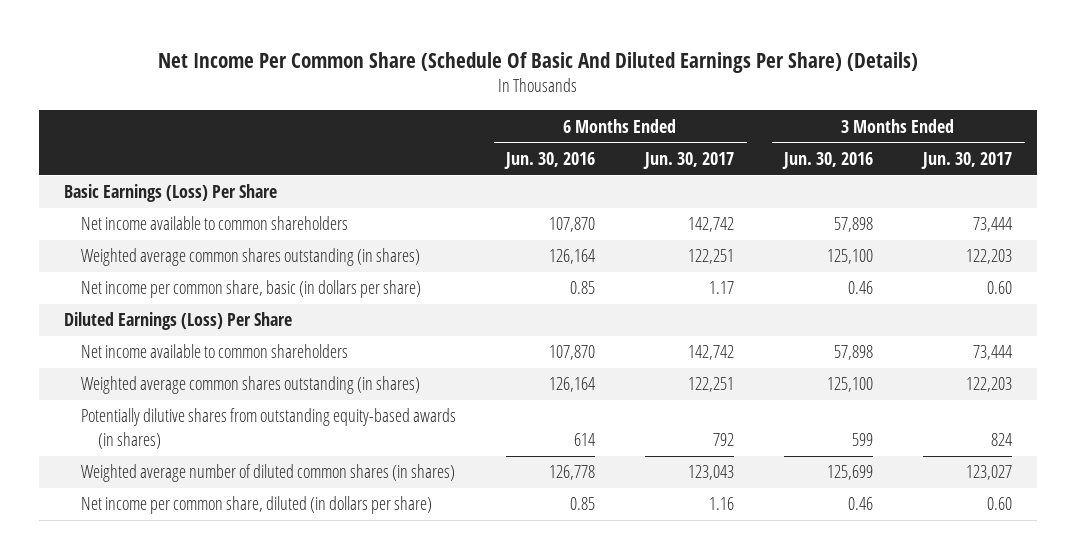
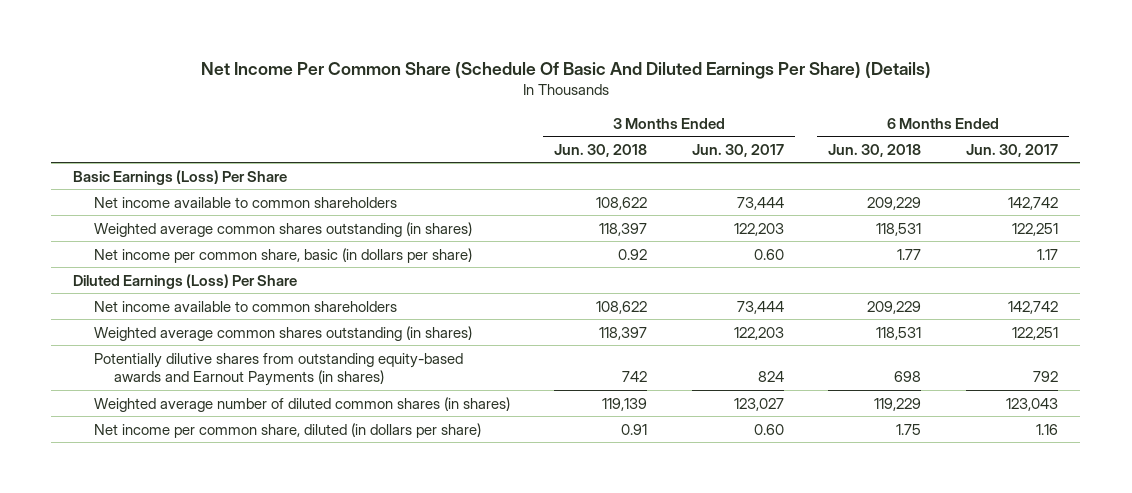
- | 6 Months Ended Jun. 30, 2016 | 6 Months Ended Jun. 30, 2017 | 3 Months Ended Jun. 30, 2016 | 3 Months Ended Jun. 30, 2017
+ | 3 Months Ended Jun. 30, 2018 | 3 Months Ended Jun. 30, 2017 | 6 Months Ended Jun. 30, 2018 | 6 Months Ended Jun. 30, 2017
- Potentially dilutive shares from outstanding equity-based awards (in shares) | 614 | 792 | 599 | 824
+ Potentially dilutive shares from outstanding equity-based awards and Earnout Payments (in shares) | 742 | 824 | 698 | 792

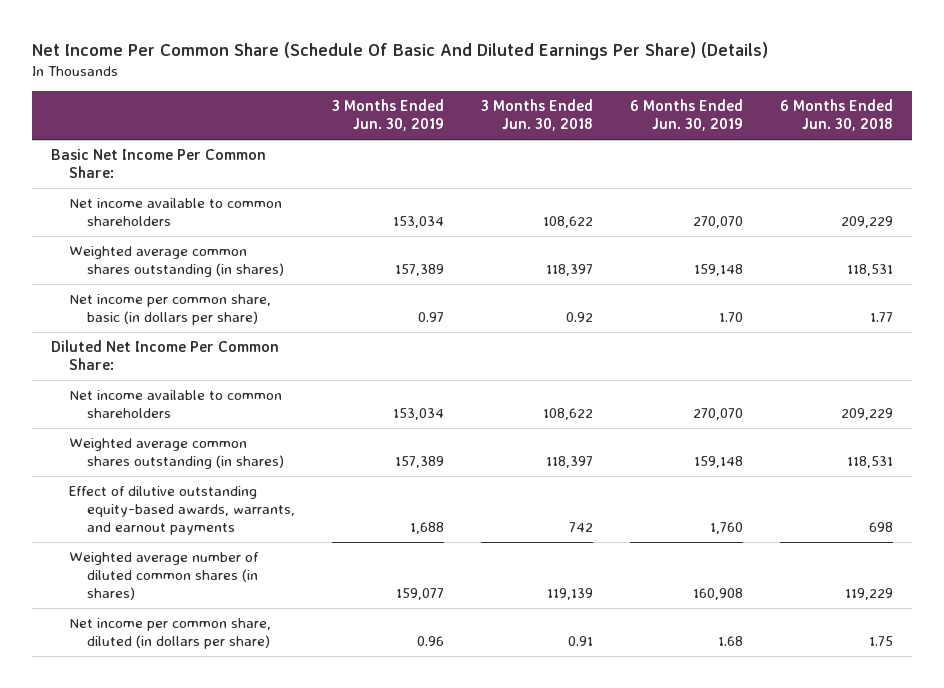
- | 3 Months Ended Jun. 30, 2018 | 3 Months Ended Jun. 30, 2017 | 6 Months Ended Jun. 30, 2018 | 6 Months Ended Jun. 30, 2017
+ | 3 Months Ended Jun. 30, 2019 | 3 Months Ended Jun. 30, 2018 | 6 Months Ended Jun. 30, 2019 | 6 Months Ended Jun. 30, 2018
- Basic Earnings (Loss) Per Share
+ Basic Net Income Per Common Share:
- Diluted Earnings (Loss) Per Share
+ Diluted Net Income Per Common Share:
- Potentially dilutive shares from outstanding equity-based awards and Earnout Payments (in shares) | 742 | 824 | 698 | 792
+ Effect of dilutive outstanding equity-based awards, warrants, and earnout payments | 1,688 | 742 | 1,760 | 698

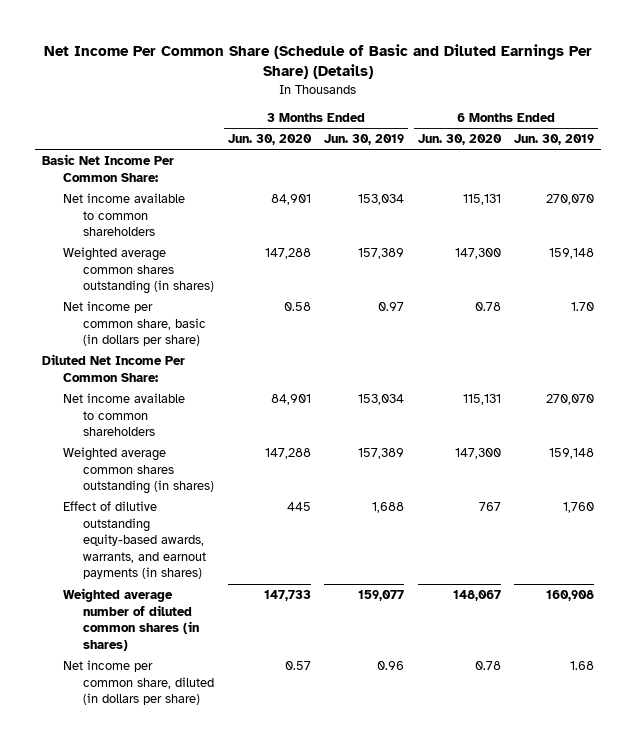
- Net Income Per Common Share (Schedule Of Basic And Diluted Earnings Per Share) (Details)
+ Net Income Per Common Share (Schedule of Basic and Diluted Earnings Per Share) (Details)
- | 3 Months Ended Jun. 30, 2019 | 3 Months Ended Jun. 30, 2018 | 6 Months Ended Jun. 30, 2019 | 6 Months Ended Jun. 30, 2018
+ | 3 Months Ended Jun. 30, 2020 | 3 Months Ended Jun. 30, 2019 | 6 Months Ended Jun. 30, 2020 | 6 Months Ended Jun. 30, 2019
- Effect of dilutive outstanding equity-based awards, warrants, and earnout payments | 1,688 | 742 | 1,760 | 698
+ Effect of dilutive outstanding equity-based awards, warrants, and earnout payments (in shares) | 445 | 1,688 | 767 | 1,760

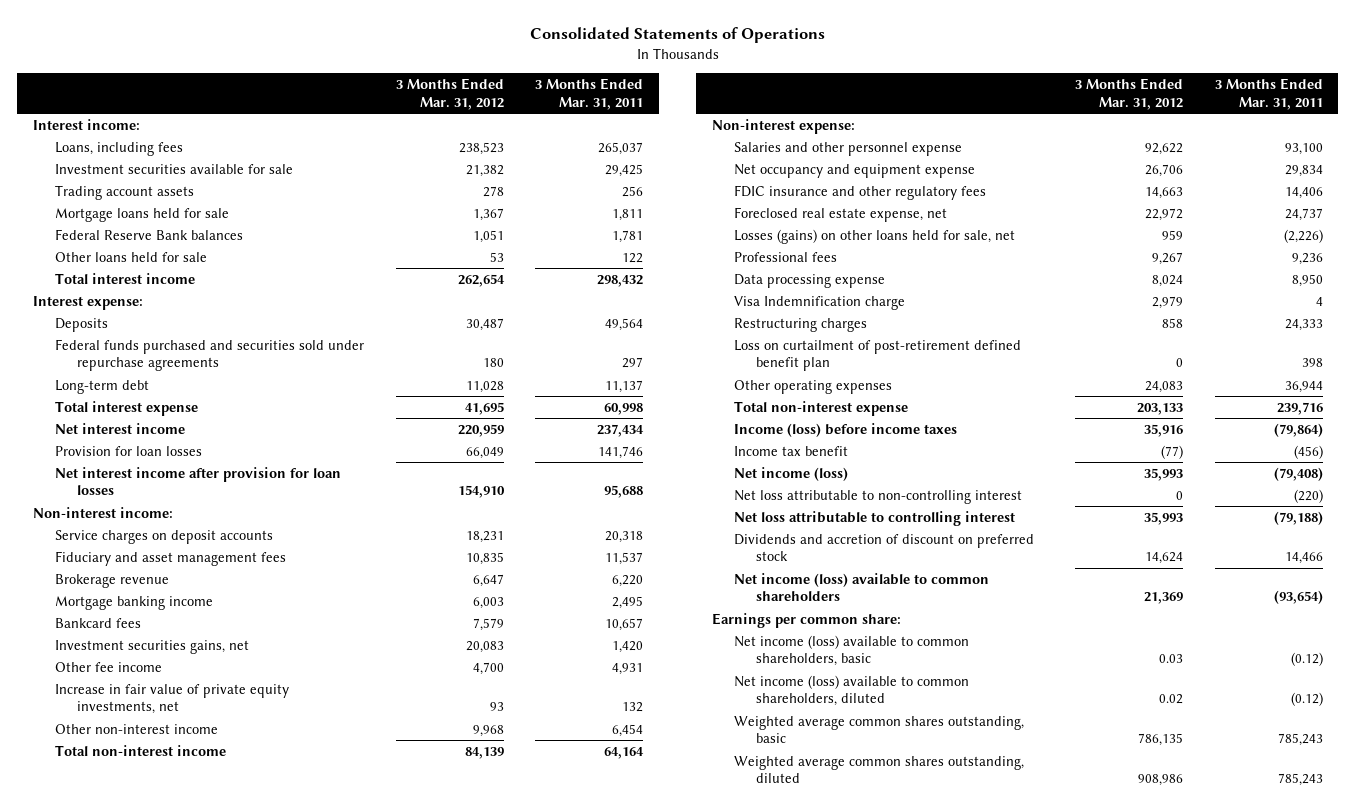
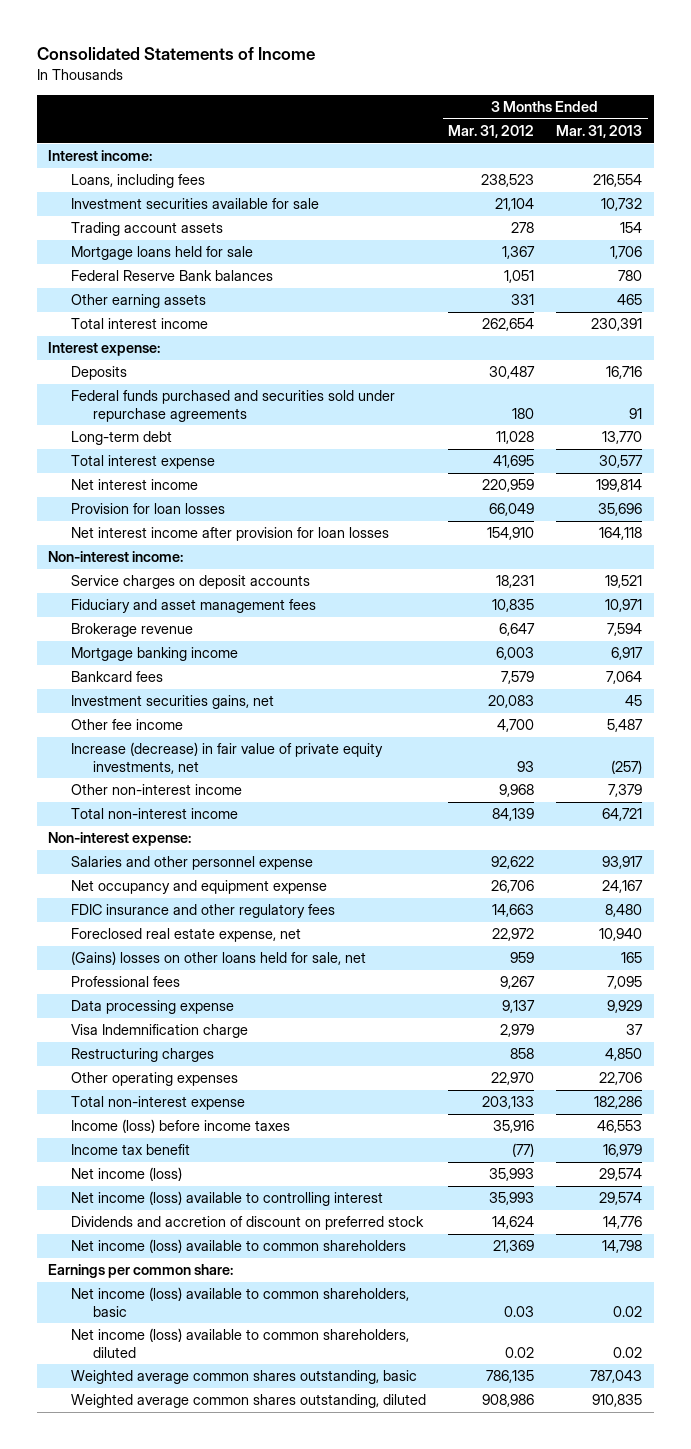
- Consolidated Statements of Operations
+ Consolidated Statements of Income
- | 3 Months Ended Mar. 31, 2012 | 3 Months Ended Mar. 31, 2011
+ | 3 Months Ended Mar. 31, 2012 | 3 Months Ended Mar. 31, 2013
- Investment securities available for sale | 21,382 | 29,425
+ Investment securities available for sale | 21,104 | 10,732
- Other loans held for sale | 53 | 122
+ Other earning assets | 331 | 465
- Increase in fair value of private equity investments, net | 93 | 132
+ Increase (decrease) in fair value of private equity investments, net | 93 | (257)
- Losses (gains) on other loans held for sale, net | 959 | (2,226)
+ (Gains) losses on other loans held for sale, net | 959 | 165
- Data processing expense | 8,024 | 8,950
+ Data processing expense | 9,137 | 9,929
- Loss on curtailment of post-retirement defined benefit plan | 0 | 398
- Other operating expenses | 24,083 | 36,944
+ Other operating expenses | 22,970 | 22,706
- Net loss attributable to non-controlling interest | 0 | (220)
- Net loss attributable to controlling interest | 35,993 | (79,188)
+ Net income (loss) available to controlling interest | 35,993 | 29,574

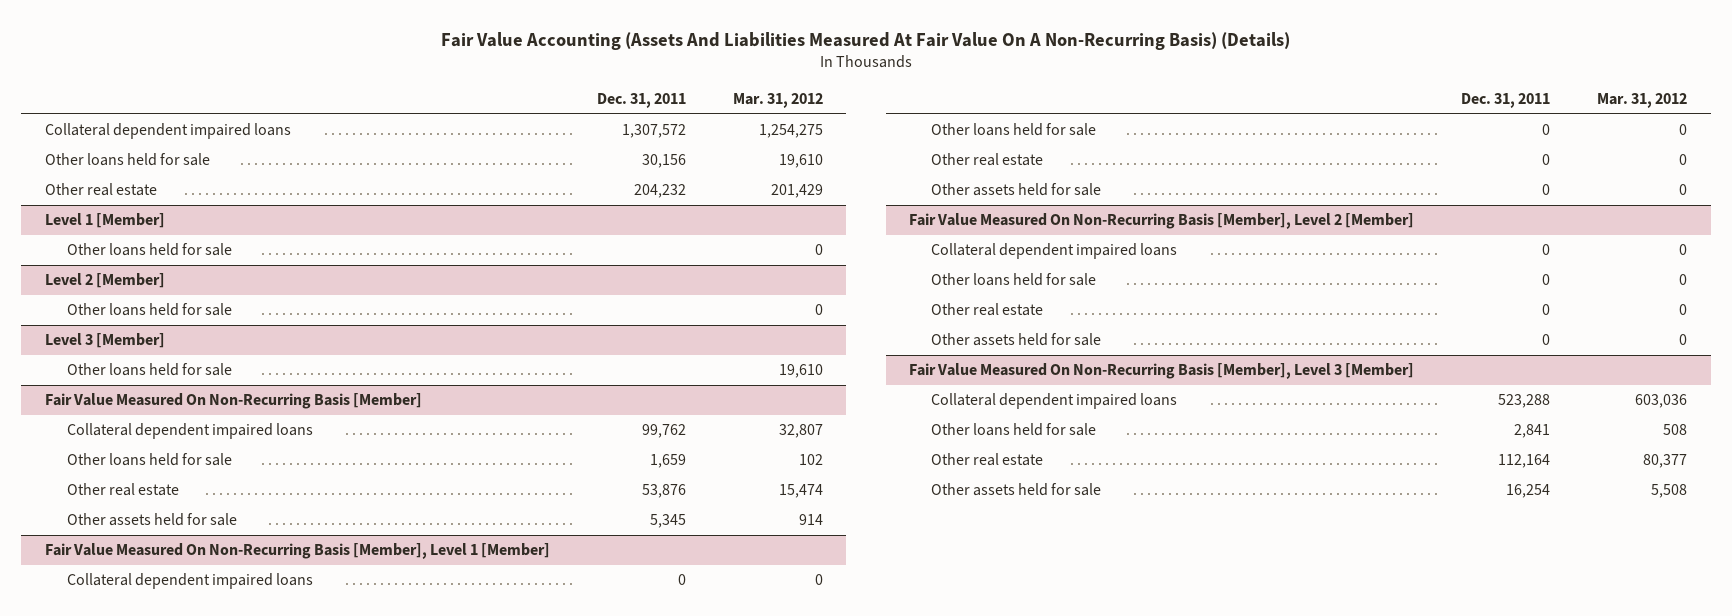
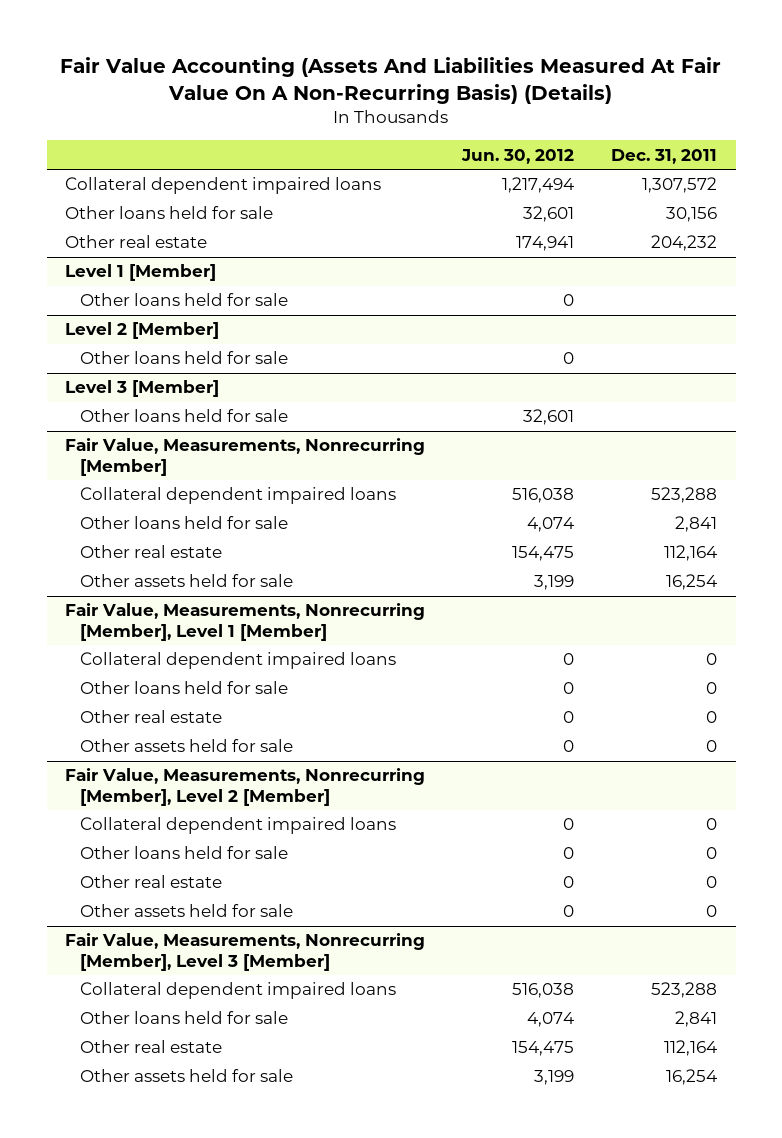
- | Dec. 31, 2011 | Mar. 31, 2012
+ | Jun. 30, 2012 | Dec. 31, 2011
- Fair Value Measured On Non-Recurring Basis [Member]
- Collateral dependent impaired loans | 99,762 | 32,807
- Other loans held for sale | 1,659 | 102
- Other real estate | 53,876 | 15,474
- Other assets held for sale | 5,345 | 914
- Fair Value Measured On Non-Recurring Basis [Member], Level 1 [Member]
+ Fair Value, Measurements, Nonrecurring [Member]
+ Collateral dependent impaired loans | 516,038 | 523,288
+ Other loans held for sale | 4,074 | 2,841
+ Other real estate | 154,475 | 112,164
+ Other assets held for sale | 3,199 | 16,254
+ Fair Value, Measurements, Nonrecurring [Member], Level 1 [Member]
- Fair Value Measured On Non-Recurring Basis [Member], Level 2 [Member]
+ Fair Value, Measurements, Nonrecurring [Member], Level 2 [Member]
- Fair Value Measured On Non-Recurring Basis [Member], Level 3 [Member]
+ Fair Value, Measurements, Nonrecurring [Member], Level 3 [Member]

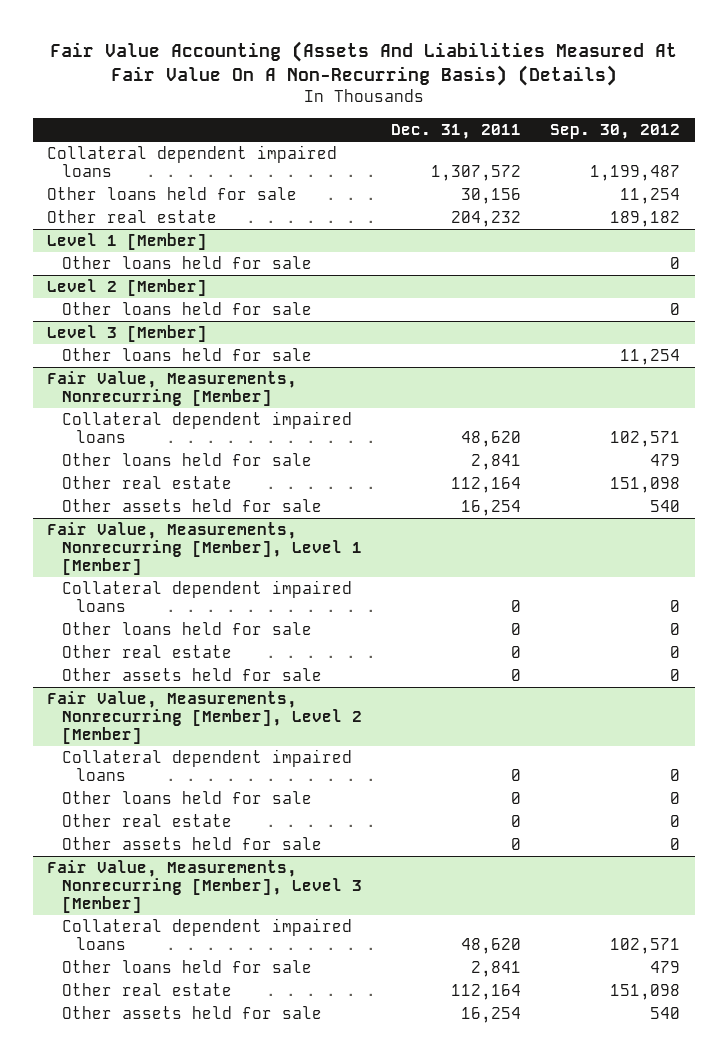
- | Jun. 30, 2012 | Dec. 31, 2011
+ | Dec. 31, 2011 | Sep. 30, 2012
@ Fair Value, Measurements, Nonrecurring [Member]
- Collateral dependent impaired loans | 516,038 | 523,288
+ Collateral dependent impaired loans | 48,620 | 102,571
@ Fair Value, Measurements, Nonrecurring [Member], Level 3 [Member]
- Collateral dependent impaired loans | 516,038 | 523,288
+ Collateral dependent impaired loans | 48,620 | 102,571

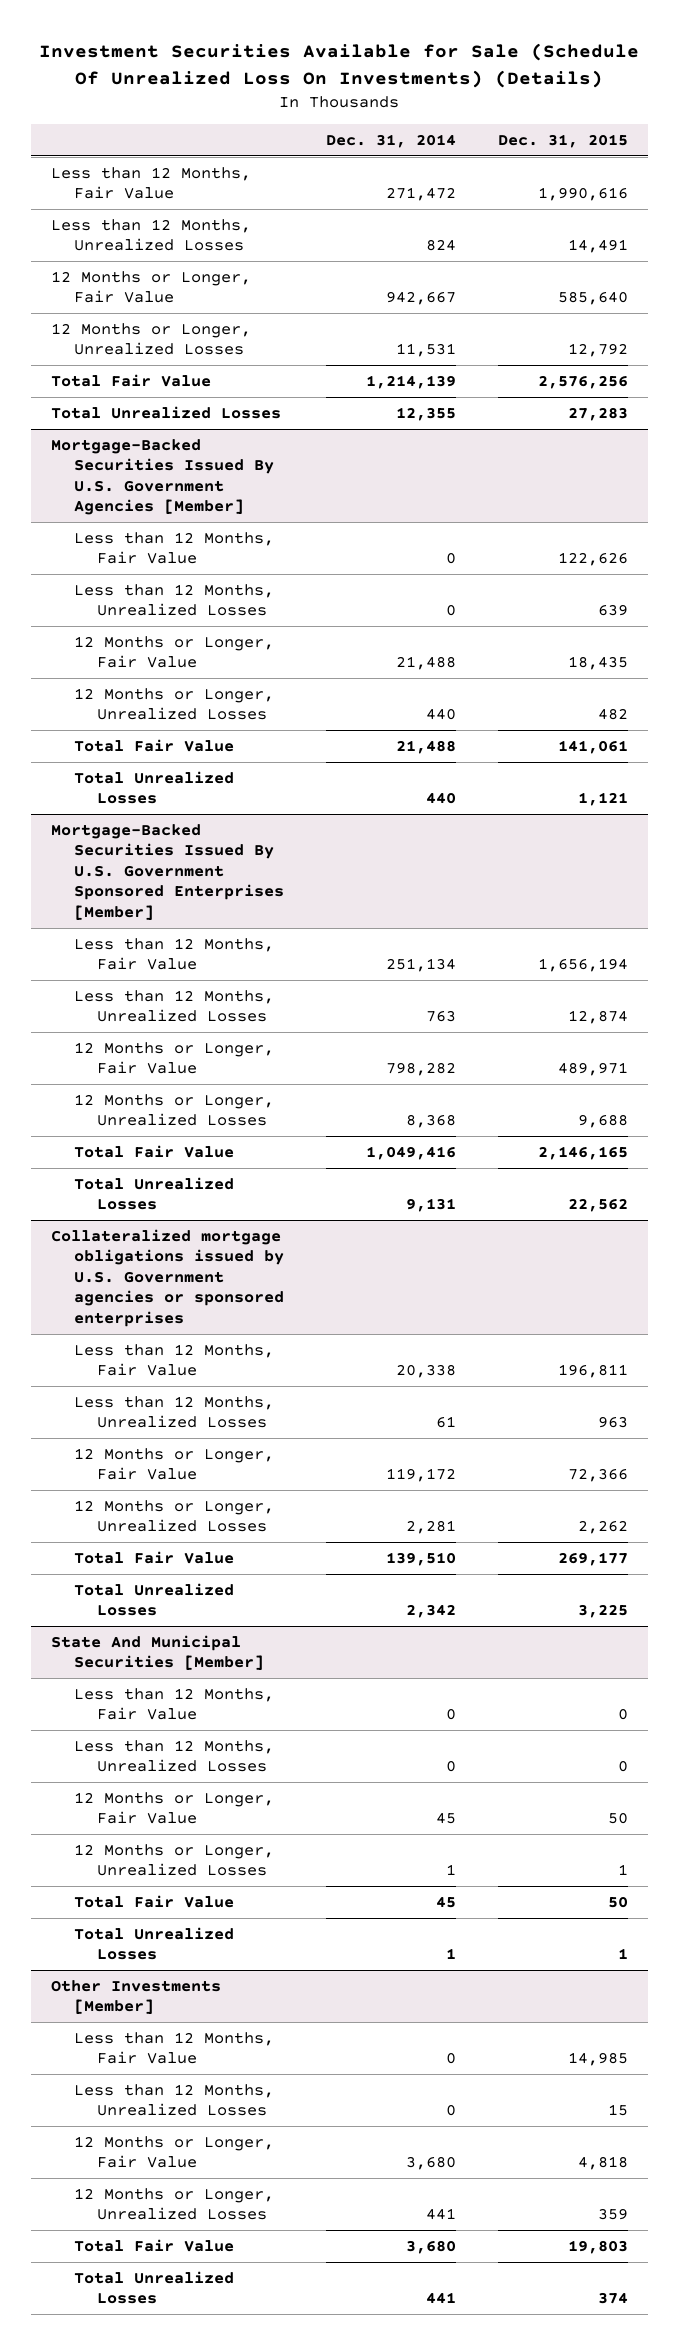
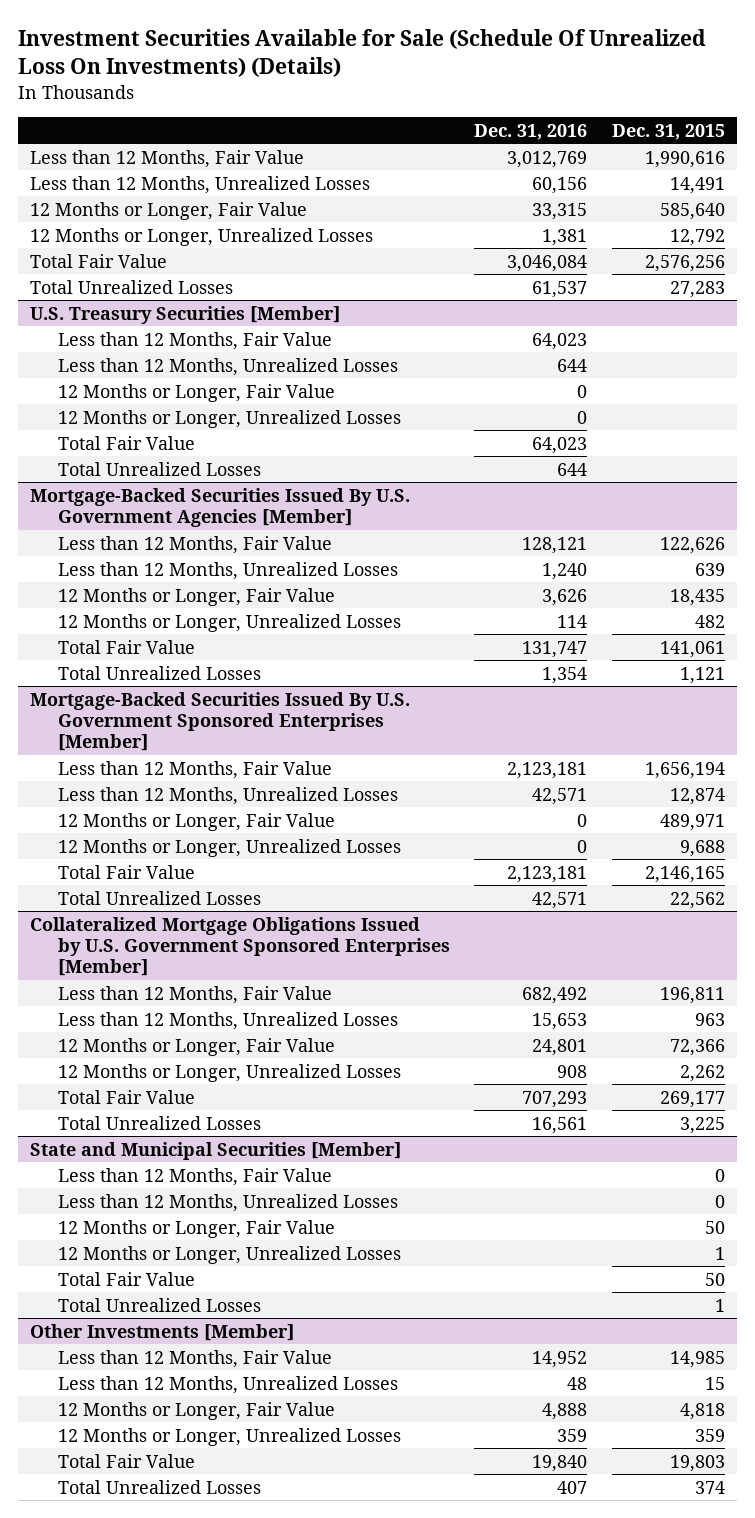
- | Dec. 31, 2014 | Dec. 31, 2015
+ | Dec. 31, 2016 | Dec. 31, 2015
+ U.S. Treasury Securities [Member]
+ Less than 12 Months, Fair Value | 64,023 |
+ Less than 12 Months, Unrealized Losses | 644 |
+ 12 Months or Longer, Fair Value | 0 |
+ 12 Months or Longer, Unrealized Losses | 0 |
+ Total Fair Value | 64,023 |
+ Total Unrealized Losses | 644 |
- Collateralized mortgage obligations issued by U.S. Government agencies or sponsored enterprises
+ Collateralized Mortgage Obligations Issued by U.S. Government Sponsored Enterprises [Member]
- State And Municipal Securities [Member]
+ State and Municipal Securities [Member]

